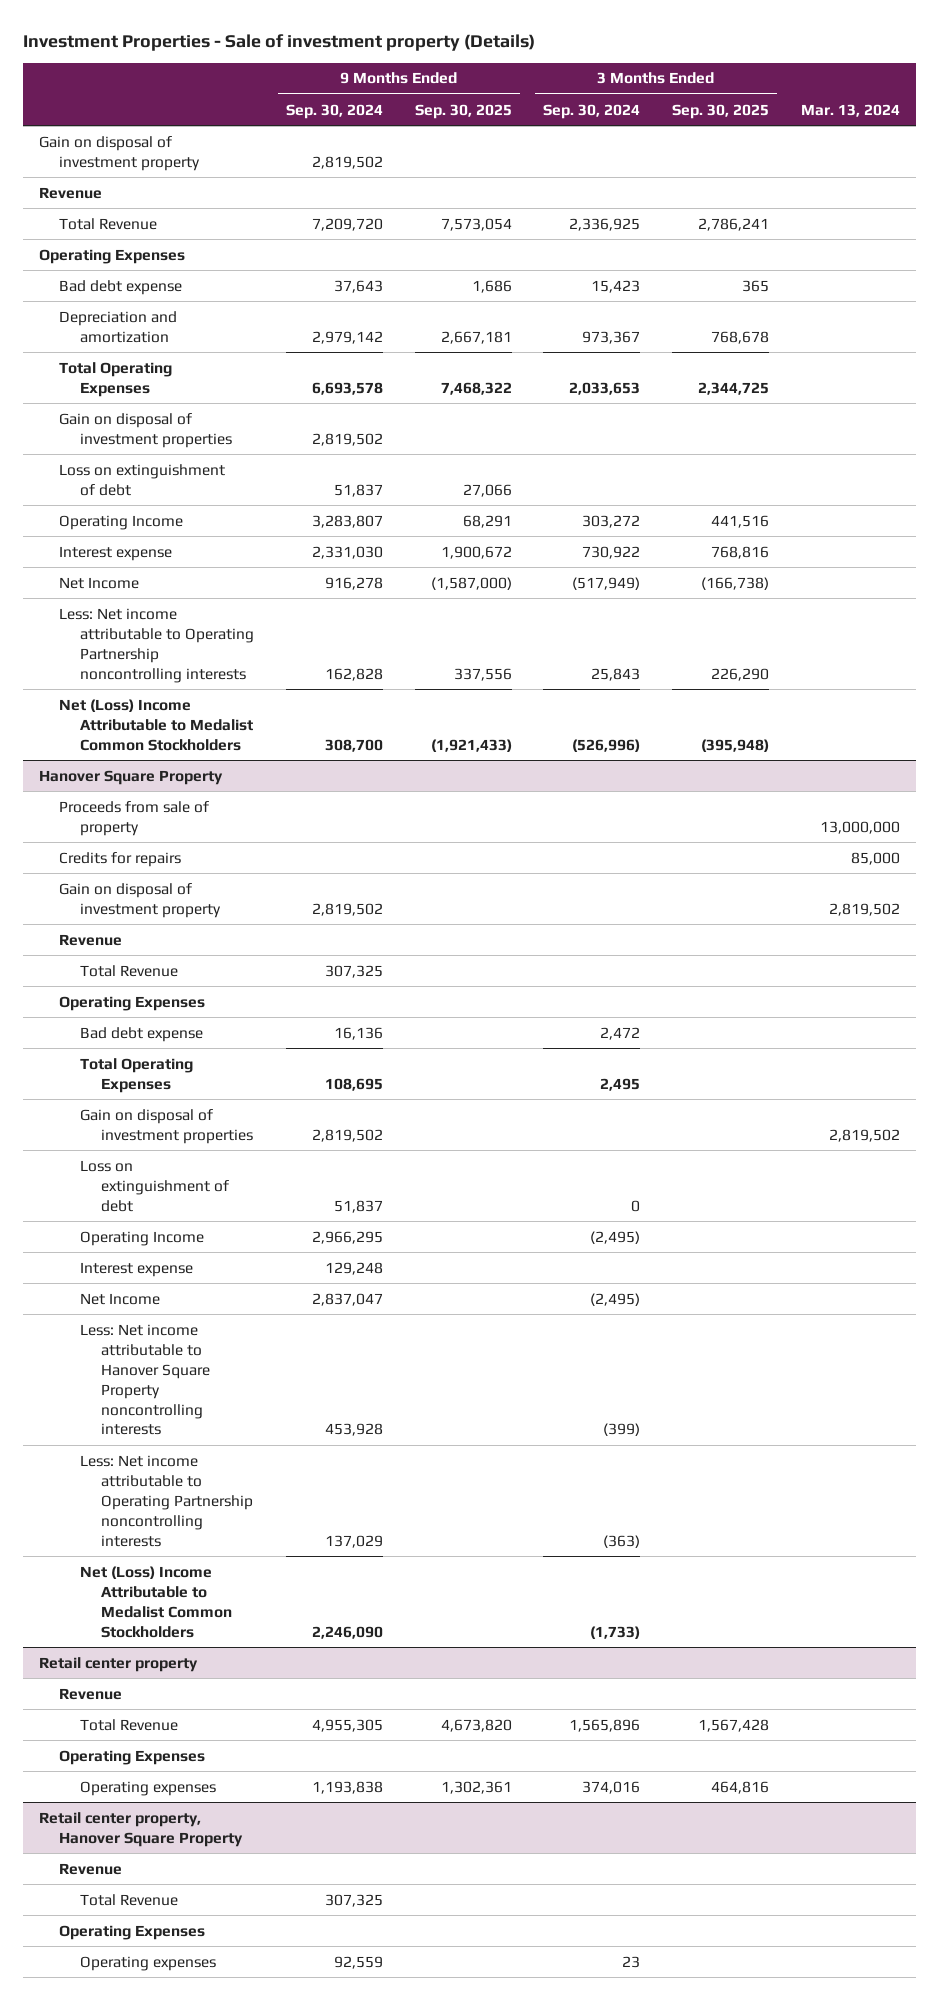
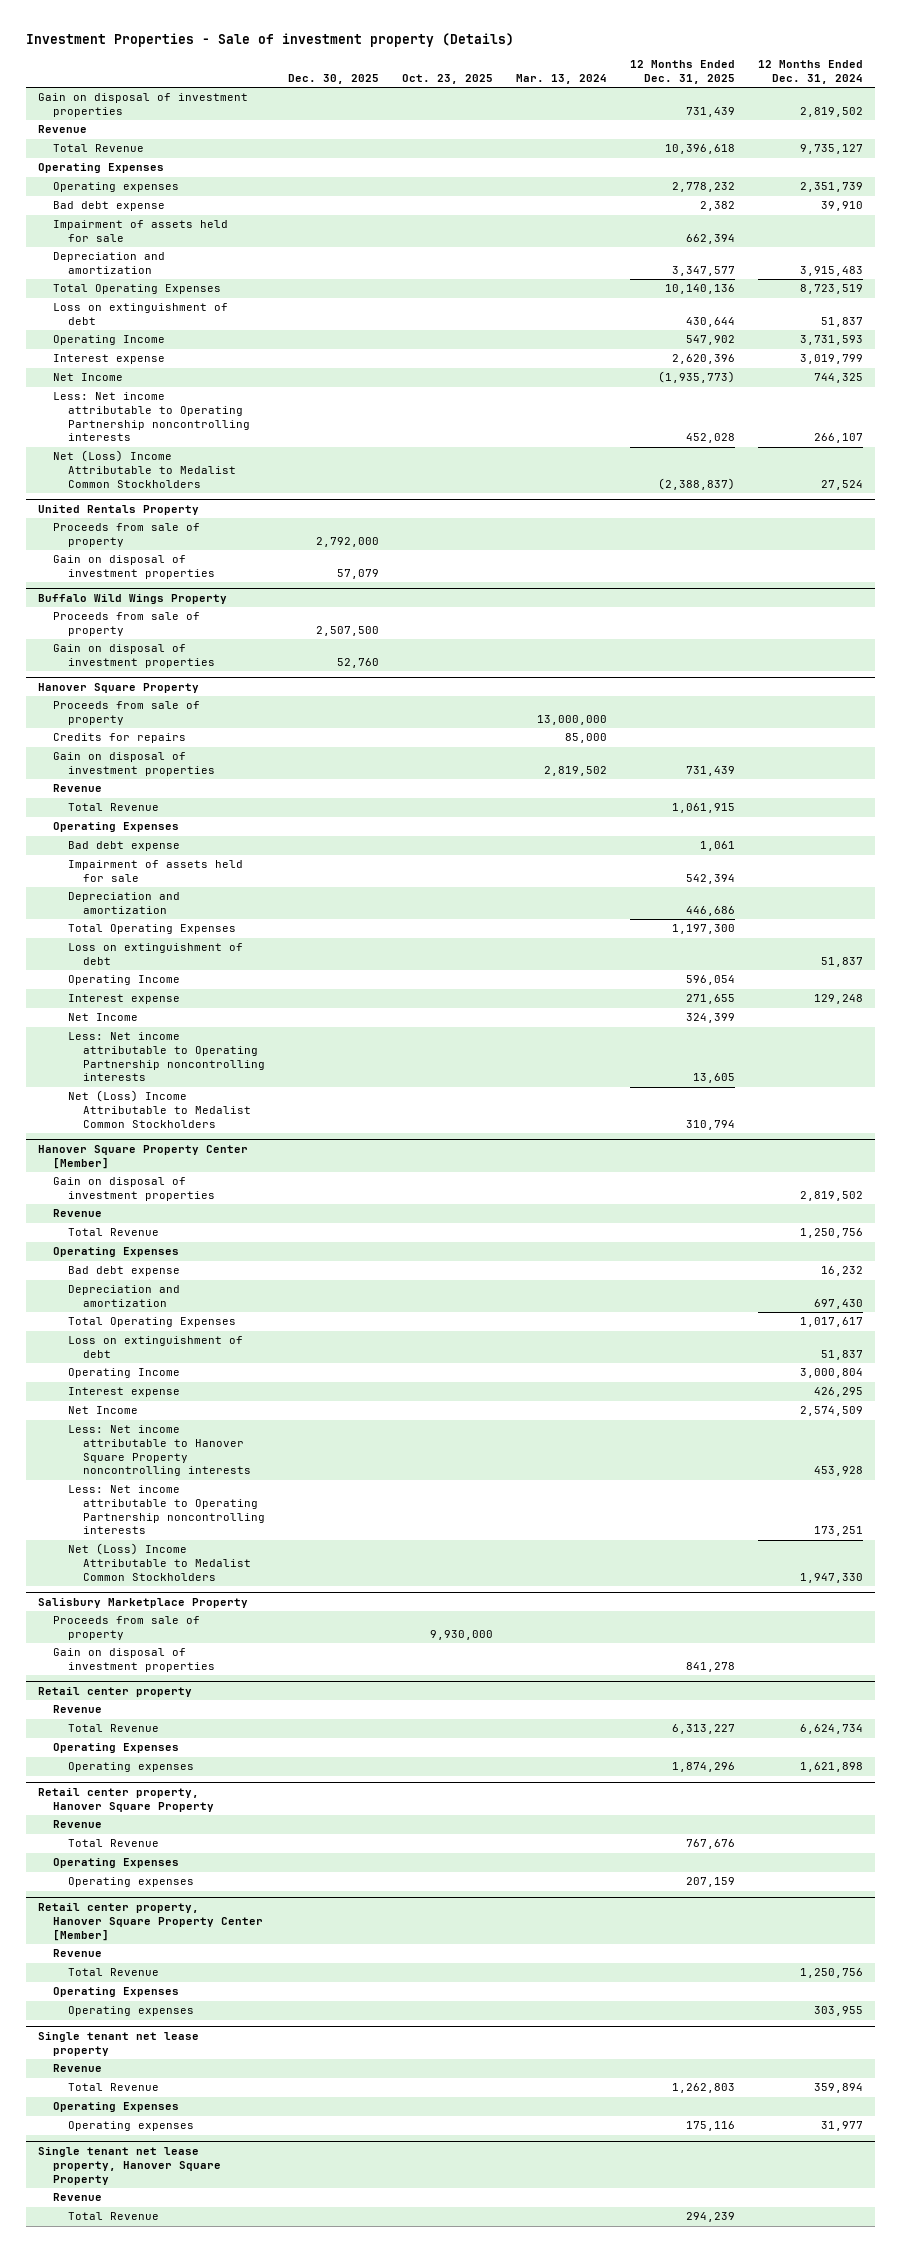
- | 9 Months Ended Sep. 30, 2024 | 9 Months Ended Sep. 30, 2025 | 3 Months Ended Sep. 30, 2024 | 3 Months Ended Sep. 30, 2025 | Mar. 13, 2024
+ | Dec. 30, 2025 | Oct. 23, 2025 | Mar. 13, 2024 | 12 Months Ended Dec. 31, 2025 | 12 Months Ended Dec. 31, 2024
- Gain on disposal of investment property | 2,819,502 | | | |
moved up: Gain on disposal of investment properties | | | | 731,439 | 2,819,502
+ Operating expenses | | | | 2,778,232 | 2,351,739
+ Impairment of assets held for sale | | | | 662,394 |
+ United Rentals Property
+ Proceeds from sale of property | 2,792,000 | | | |
+ Gain on disposal of investment properties | 57,079 | | | |
+ Buffalo Wild Wings Property
+ Proceeds from sale of property | 2,507,500 | | | |
+ Gain on disposal of investment properties | 52,760 | | | |
@ Hanover Square Property
- Gain on disposal of investment property | 2,819,502 | | | | 2,819,502
moved up: Gain on disposal of investment properties | | | 2,819,502 | 731,439 |
+ Impairment of assets held for sale | | | | 542,394 |
+ Depreciation and amortization | | | | 446,686 |
- Less: Net income attributable to Hanover Square Property noncontrolling interests | 453,928 | | (399) | |
+ Hanover Square Property Center [Member]
+ Gain on disposal of investment properties | | | | | 2,819,502
+ Revenue
+ Total Revenue | | | | | 1,250,756
+ Operating Expenses
+ Bad debt expense | | | | | 16,232
+ Depreciation and amortization | | | | | 697,430
+ Total Operating Expenses | | | | | 1,017,617
+ Loss on extinguishment of debt | | | | | 51,837
+ Operating Income | | | | | 3,000,804
+ Interest expense | | | | | 426,295
+ Net Income | | | | | 2,574,509
+ Less: Net income attributable to Hanover Square Property noncontrolling interests | | | | | 453,928
+ Less: Net income attributable to Operating Partnership noncontrolling interests | | | | | 173,251
+ Net (Loss) Income Attributable to Medalist Common Stockholders | | | | | 1,947,330
+ Salisbury Marketplace Property
+ Proceeds from sale of property | | 9,930,000 | | |
+ Gain on disposal of investment properties | | | | 841,278 |
+ Retail center property, Hanover Square Property Center [Member]
+ Revenue
+ Total Revenue | | | | | 1,250,756
+ Operating Expenses
+ Operating expenses | | | | | 303,955
+ Single tenant net lease property
+ Revenue
+ Total Revenue | | | | 1,262,803 | 359,894
+ Operating Expenses
+ Operating expenses | | | | 175,116 | 31,977
+ Single tenant net lease property, Hanover Square Property
+ Revenue
+ Total Revenue | | | | 294,239 |

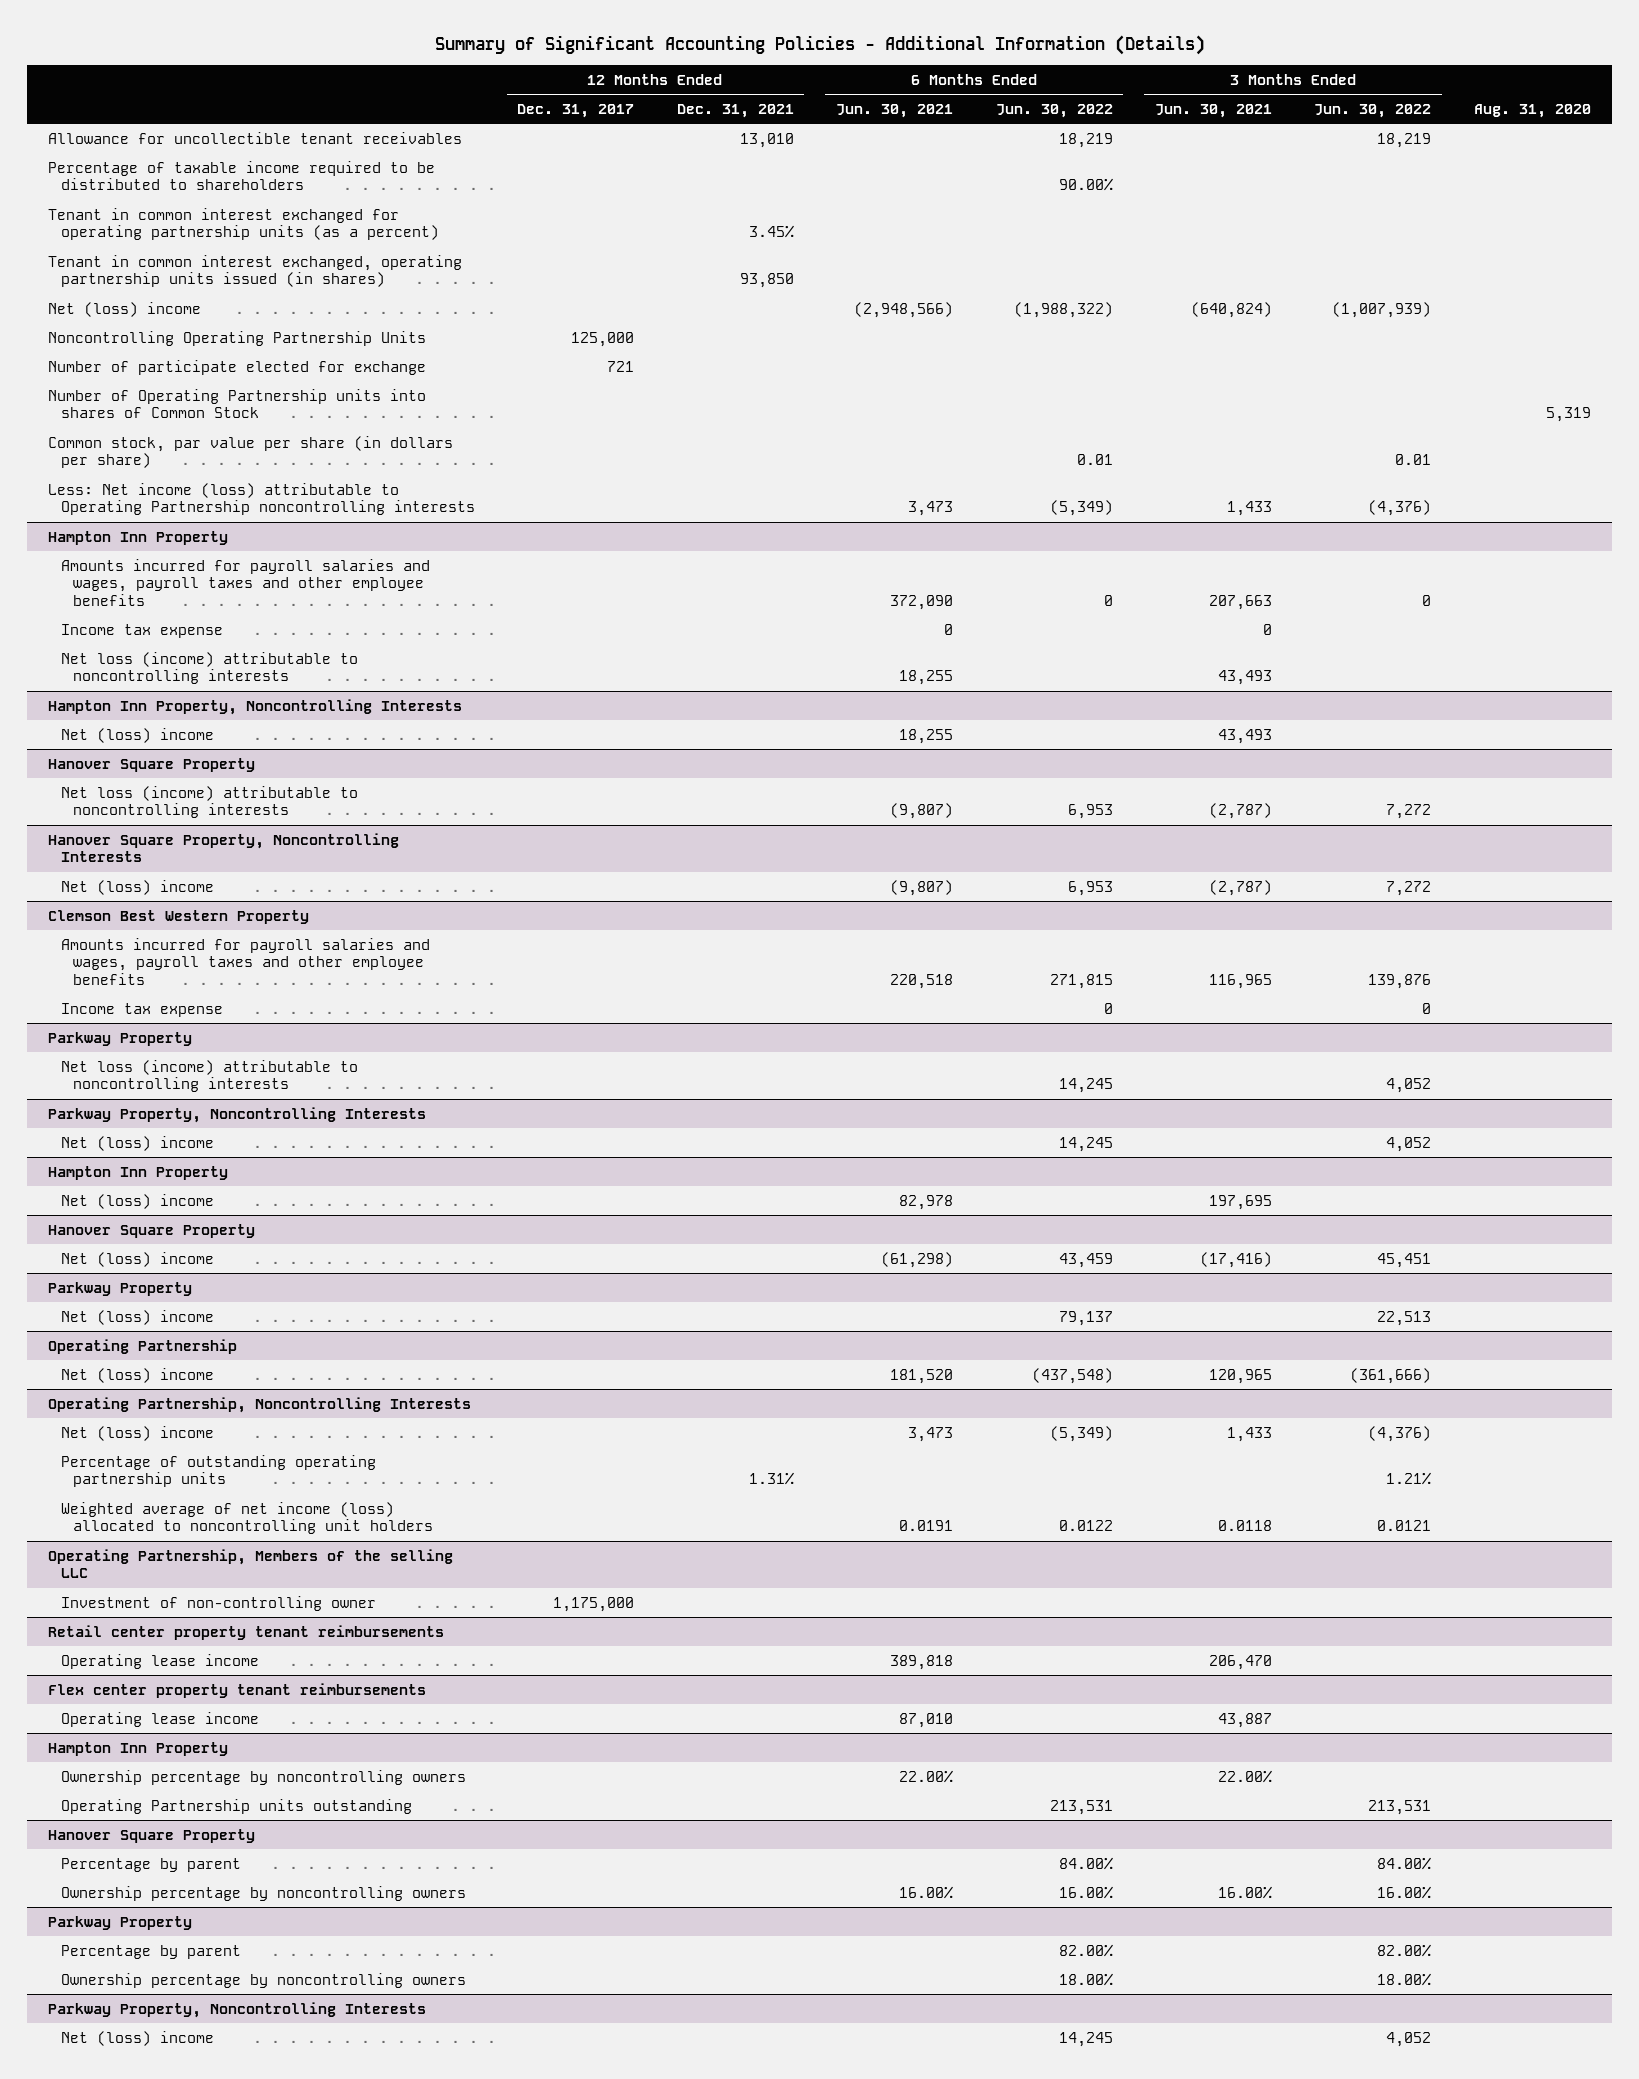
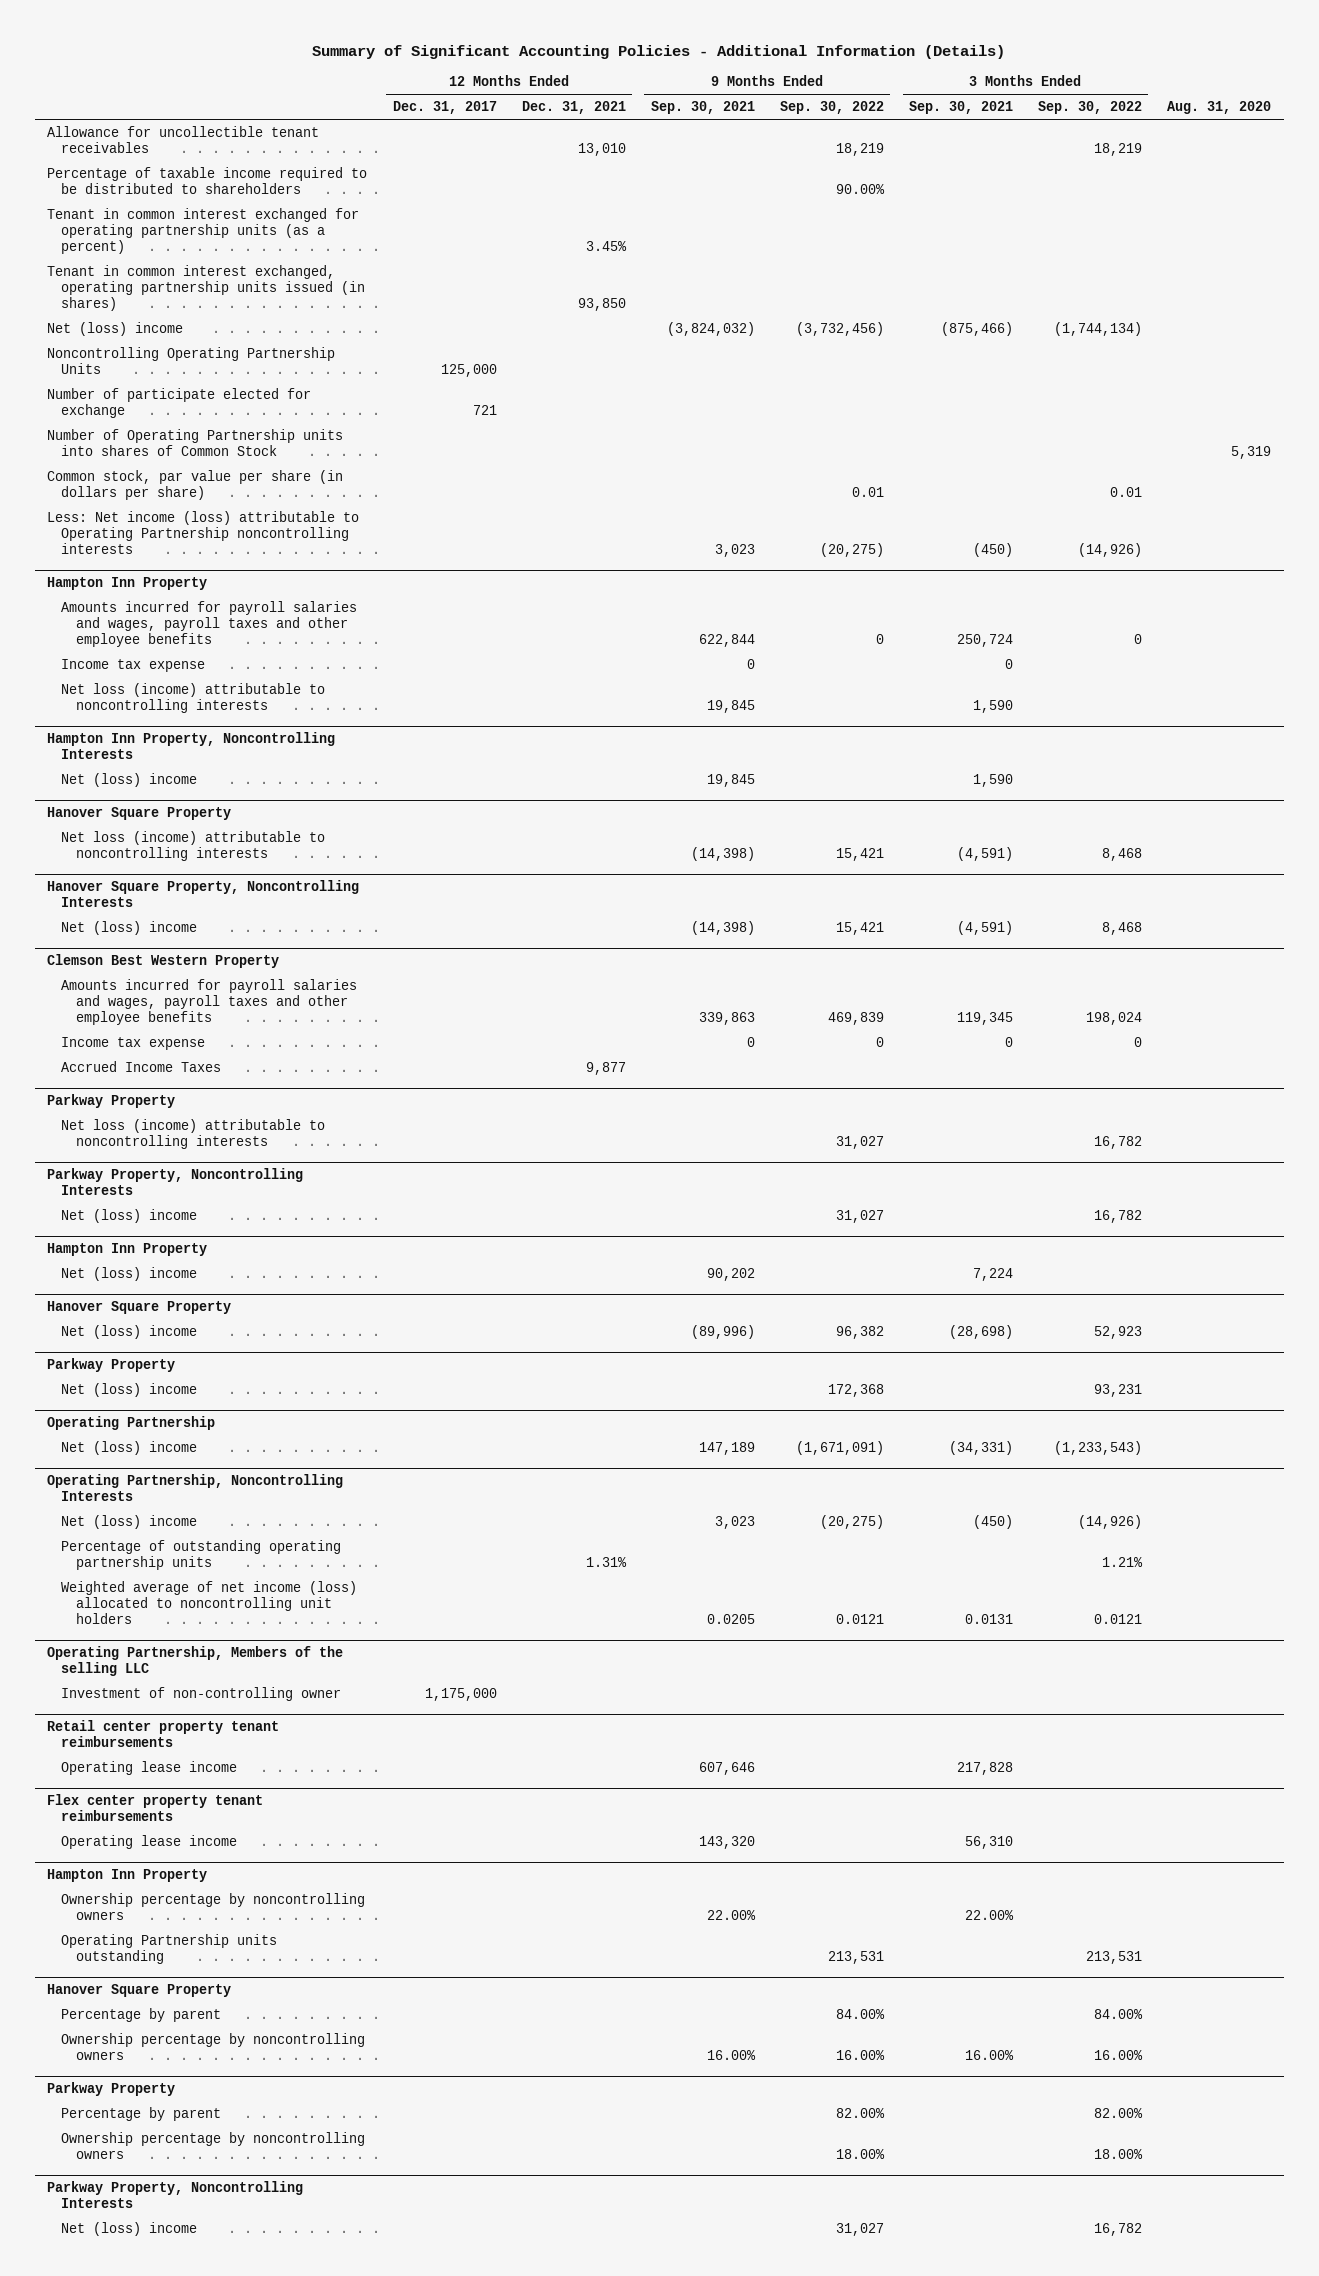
- | 12 Months Ended Dec. 31, 2017 | 12 Months Ended Dec. 31, 2021 | 6 Months Ended Jun. 30, 2021 | 6 Months Ended Jun. 30, 2022 | 3 Months Ended Jun. 30, 2021 | 3 Months Ended Jun. 30, 2022 | Aug. 31, 2020
+ | 12 Months Ended Dec. 31, 2017 | 12 Months Ended Dec. 31, 2021 | 9 Months Ended Sep. 30, 2021 | 9 Months Ended Sep. 30, 2022 | 3 Months Ended Sep. 30, 2021 | 3 Months Ended Sep. 30, 2022 | Aug. 31, 2020
@ Clemson Best Western Property
+ Accrued Income Taxes | | 9,877 | | | | |

